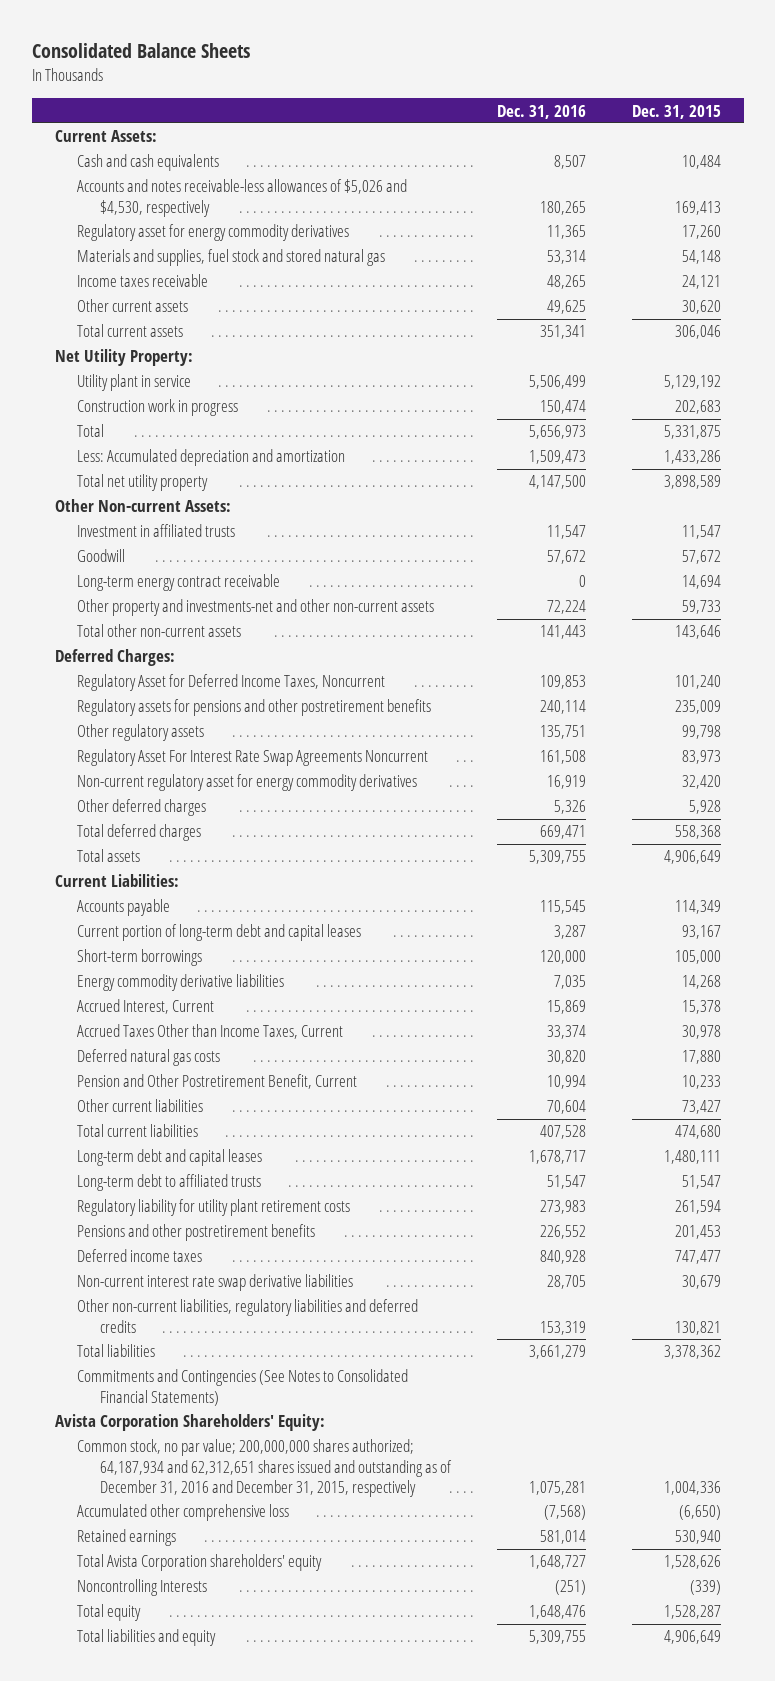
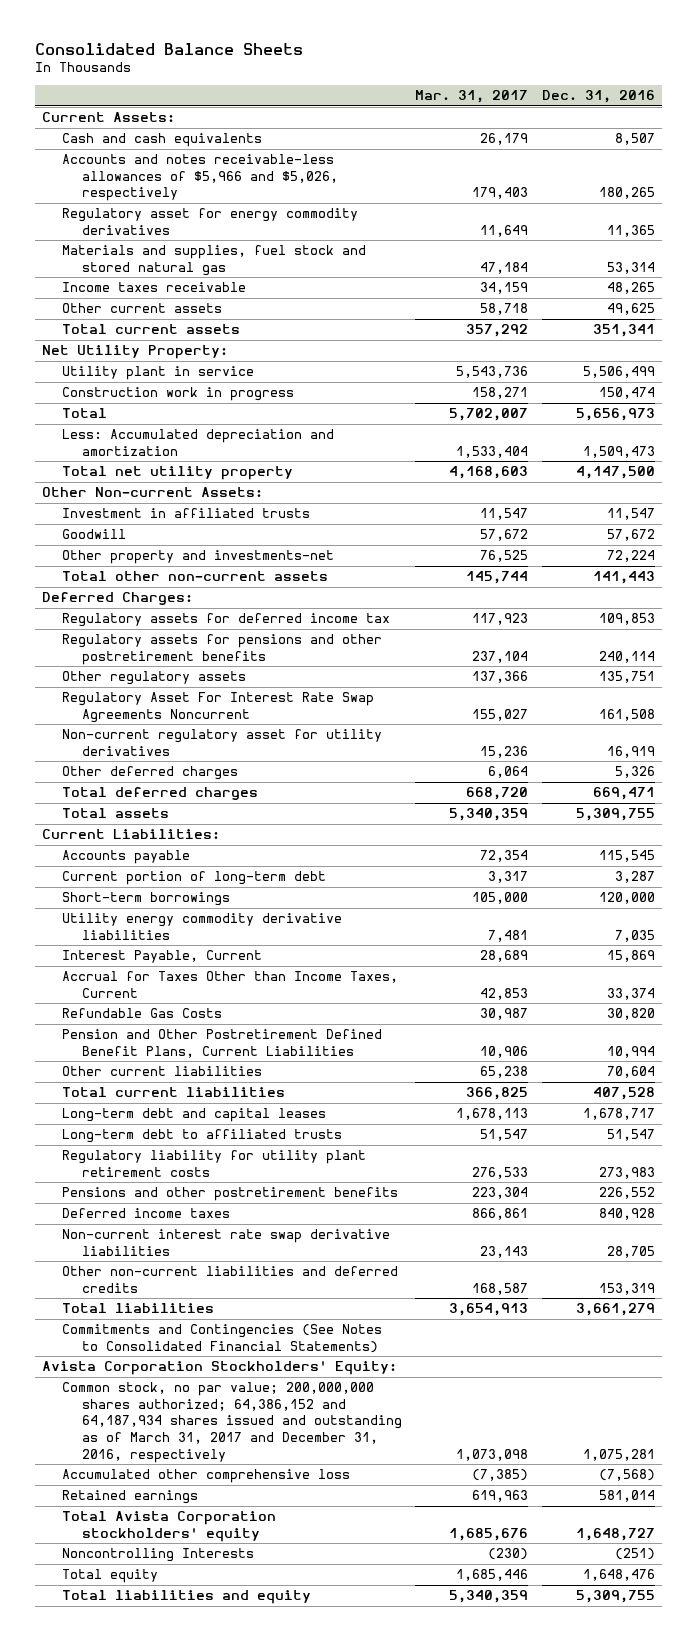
- | Dec. 31, 2016 | Dec. 31, 2015
+ | Mar. 31, 2017 | Dec. 31, 2016
- Accounts and notes receivable-less allowances of $5,026 and $4,530, respectively | 180,265 | 169,413
+ Accounts and notes receivable-less allowances of $5,966 and $5,026, respectively | 179,403 | 180,265
- Long-term energy contract receivable | 0 | 14,694
- Other property and investments-net and other non-current assets | 72,224 | 59,733
+ Other property and investments-net | 76,525 | 72,224
- Regulatory Asset for Deferred Income Taxes, Noncurrent | 109,853 | 101,240
+ Regulatory assets for deferred income tax | 117,923 | 109,853
- Non-current regulatory asset for energy commodity derivatives | 16,919 | 32,420
+ Non-current regulatory asset for utility derivatives | 15,236 | 16,919
- Current portion of long-term debt and capital leases | 3,287 | 93,167
+ Current portion of long-term debt | 3,317 | 3,287
- Energy commodity derivative liabilities | 7,035 | 14,268
- Accrued Interest, Current | 15,869 | 15,378
- Accrued Taxes Other than Income Taxes, Current | 33,374 | 30,978
- Deferred natural gas costs | 30,820 | 17,880
- Pension and Other Postretirement Benefit, Current | 10,994 | 10,233
+ Utility energy commodity derivative liabilities | 7,481 | 7,035
+ Interest Payable, Current | 28,689 | 15,869
+ Accrual for Taxes Other than Income Taxes, Current | 42,853 | 33,374
+ Refundable Gas Costs | 30,987 | 30,820
+ Pension and Other Postretirement Defined Benefit Plans, Current Liabilities | 10,906 | 10,994
- Other non-current liabilities, regulatory liabilities and deferred credits | 153,319 | 130,821
+ Other non-current liabilities and deferred credits | 168,587 | 153,319
- Avista Corporation Shareholders' Equity:
- Common stock, no par value; 200,000,000 shares authorized; 64,187,934 and 62,312,651 shares issued and outstanding as of December 31, 2016 and December 31, 2015, respectively | 1,075,281 | 1,004,336
+ Avista Corporation Stockholders' Equity:
+ Common stock, no par value; 200,000,000 shares authorized; 64,386,152 and 64,187,934 shares issued and outstanding as of March 31, 2017 and December 31, 2016, respectively | 1,073,098 | 1,075,281
- Total Avista Corporation shareholders' equity | 1,648,727 | 1,528,626
+ Total Avista Corporation stockholders' equity | 1,685,676 | 1,648,727

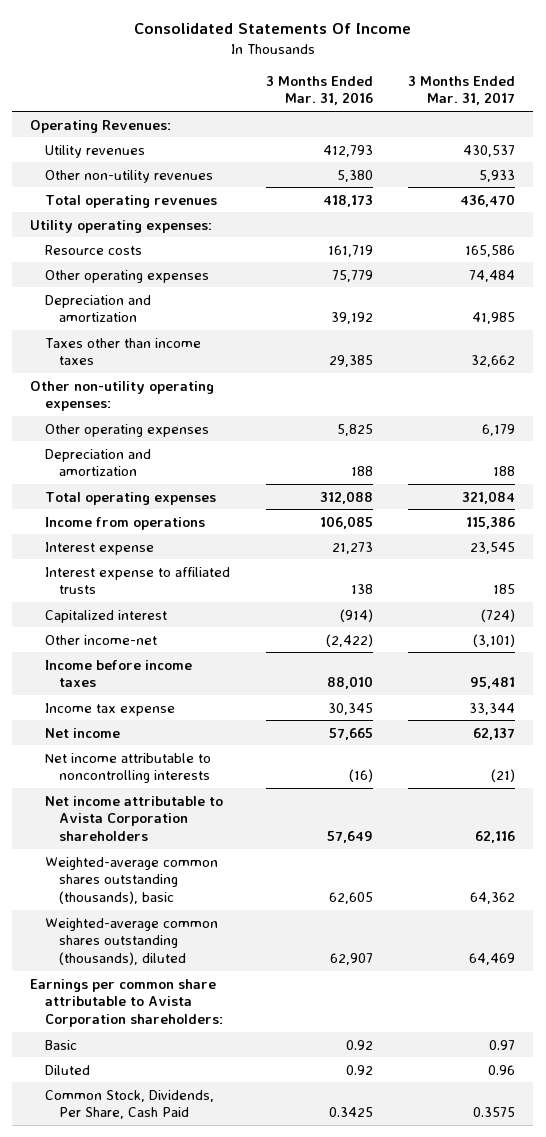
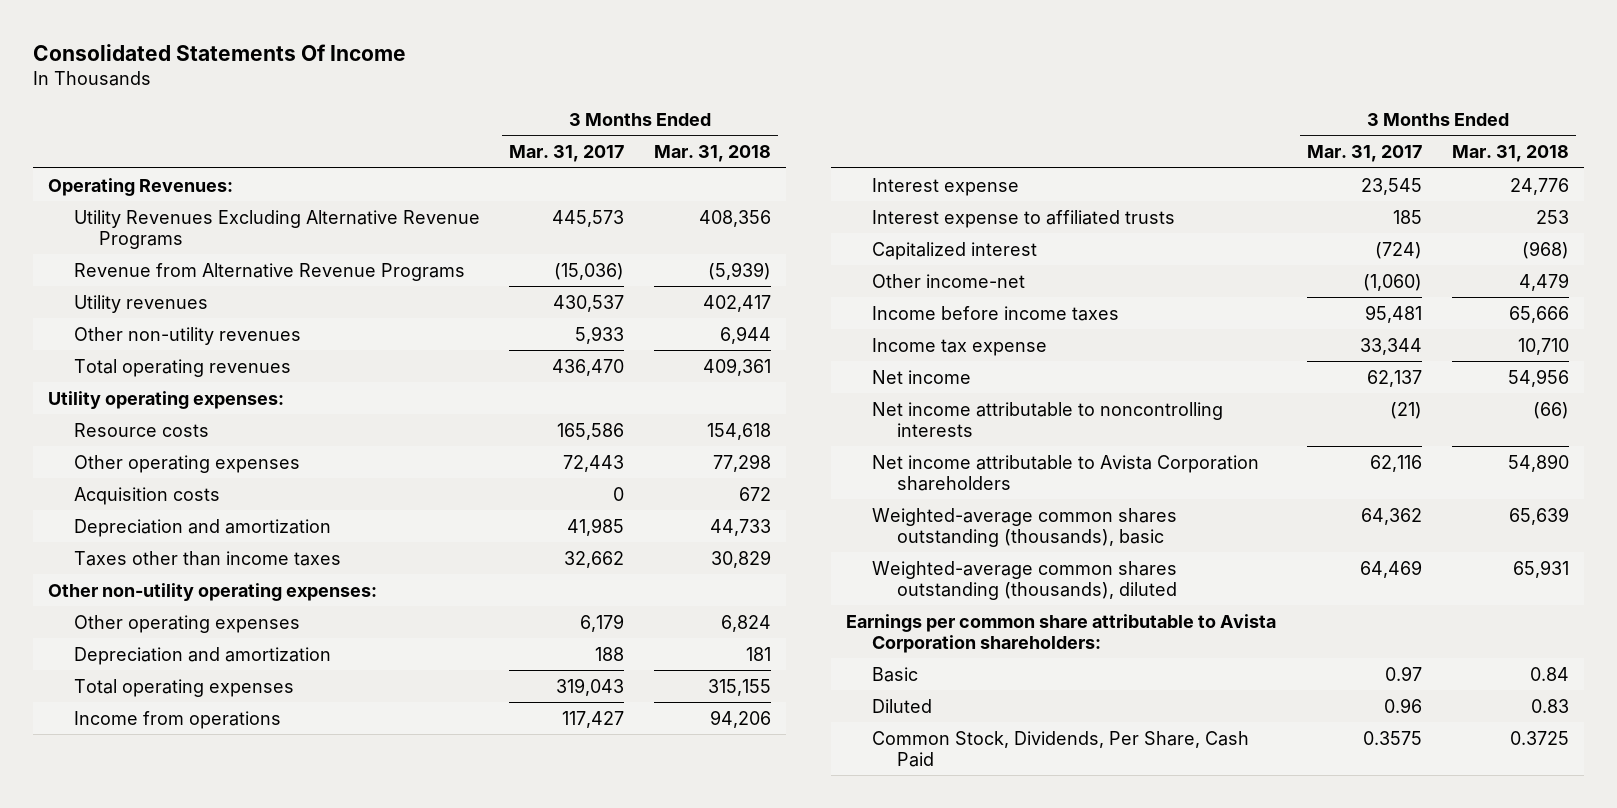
- | 3 Months Ended Mar. 31, 2016 | 3 Months Ended Mar. 31, 2017
+ | 3 Months Ended Mar. 31, 2017 | 3 Months Ended Mar. 31, 2018
+ Utility Revenues Excluding Alternative Revenue Programs | 445,573 | 408,356
+ Revenue from Alternative Revenue Programs | (15,036) | (5,939)
- Other operating expenses | 75,779 | 74,484
+ Other operating expenses | 72,443 | 77,298
+ Acquisition costs | 0 | 672
- Total operating expenses | 312,088 | 321,084
- Income from operations | 106,085 | 115,386
+ Total operating expenses | 319,043 | 315,155
+ Income from operations | 117,427 | 94,206
- Other income-net | (2,422) | (3,101)
+ Other income-net | (1,060) | 4,479

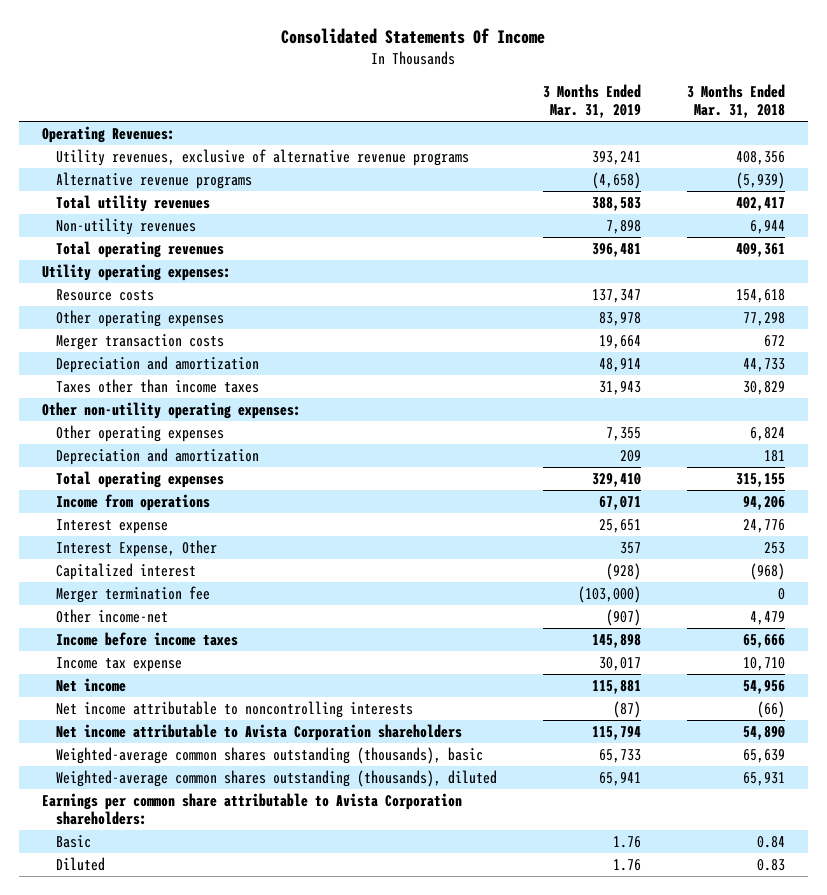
- | 3 Months Ended Mar. 31, 2017 | 3 Months Ended Mar. 31, 2018
+ | 3 Months Ended Mar. 31, 2019 | 3 Months Ended Mar. 31, 2018
- Utility Revenues Excluding Alternative Revenue Programs | 445,573 | 408,356
- Revenue from Alternative Revenue Programs | (15,036) | (5,939)
- Utility revenues | 430,537 | 402,417
- Other non-utility revenues | 5,933 | 6,944
+ Utility revenues, exclusive of alternative revenue programs | 393,241 | 408,356
+ Alternative revenue programs | (4,658) | (5,939)
+ Total utility revenues | 388,583 | 402,417
+ Non-utility revenues | 7,898 | 6,944
- Acquisition costs | 0 | 672
+ Merger transaction costs | 19,664 | 672
- Interest expense to affiliated trusts | 185 | 253
+ Interest Expense, Other | 357 | 253
+ Merger termination fee | (103,000) | 0
- Common Stock, Dividends, Per Share, Cash Paid | 0.3575 | 0.3725

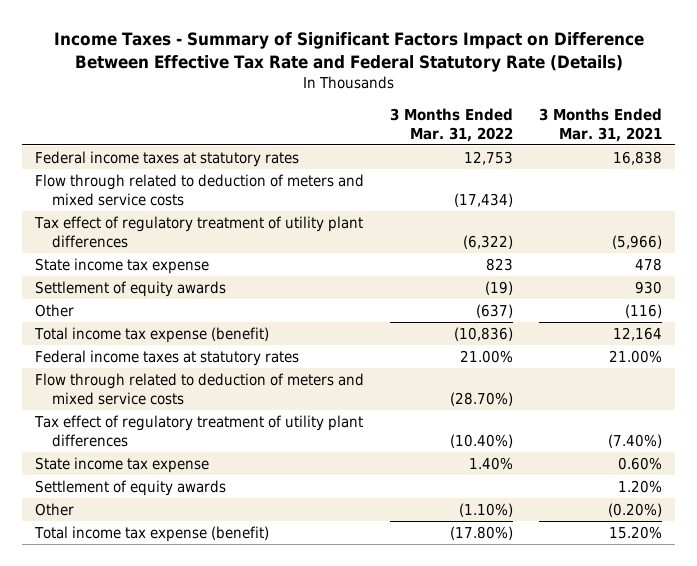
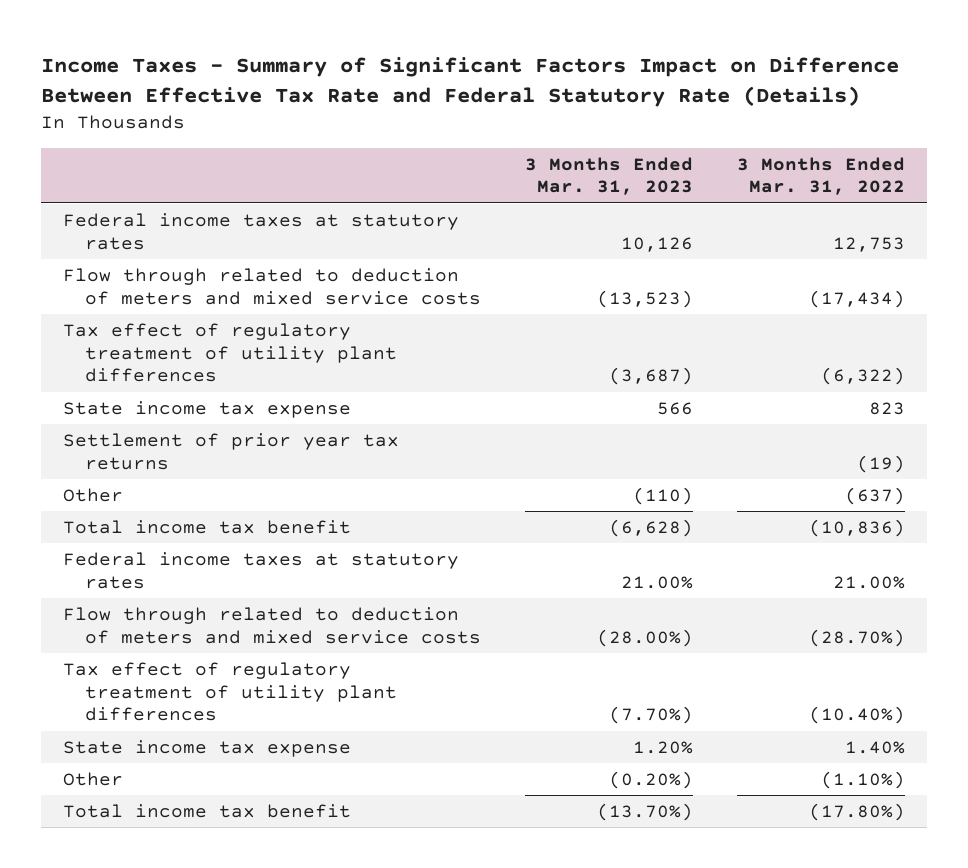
- | 3 Months Ended Mar. 31, 2022 | 3 Months Ended Mar. 31, 2021
+ | 3 Months Ended Mar. 31, 2023 | 3 Months Ended Mar. 31, 2022
- Settlement of equity awards | (19) | 930
+ Settlement of prior year tax returns | | (19)
- Total income tax expense (benefit) | (10,836) | 12,164
+ Total income tax benefit | (6,628) | (10,836)
- Settlement of equity awards | | 1.20%
- Total income tax expense (benefit) | (17.80%) | 15.20%
+ Total income tax benefit | (13.70%) | (17.80%)

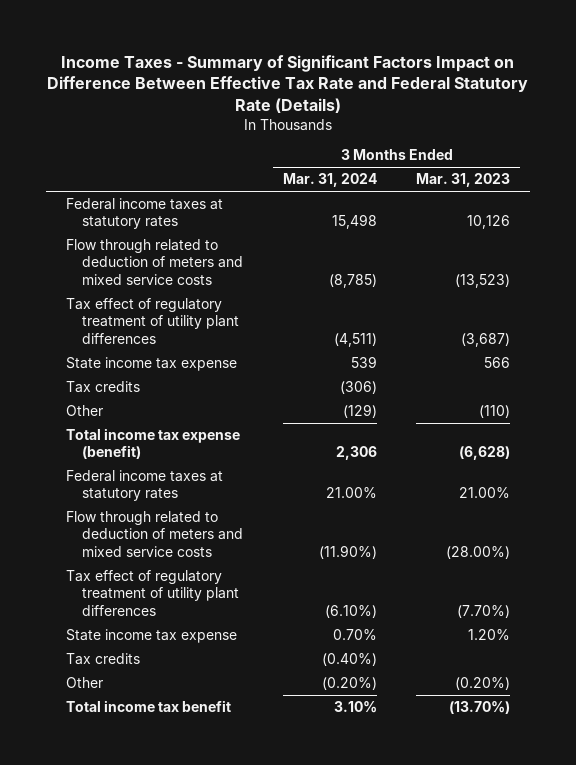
- | 3 Months Ended Mar. 31, 2023 | 3 Months Ended Mar. 31, 2022
+ | 3 Months Ended Mar. 31, 2024 | 3 Months Ended Mar. 31, 2023
- Settlement of prior year tax returns | | (19)
+ Tax credits | (306) |
- Total income tax benefit | (6,628) | (10,836)
+ Total income tax expense (benefit) | 2,306 | (6,628)
+ Tax credits | (0.40%) |

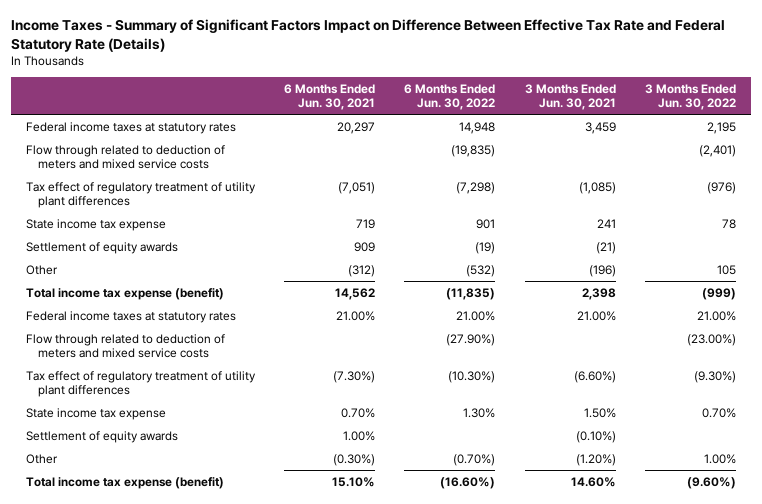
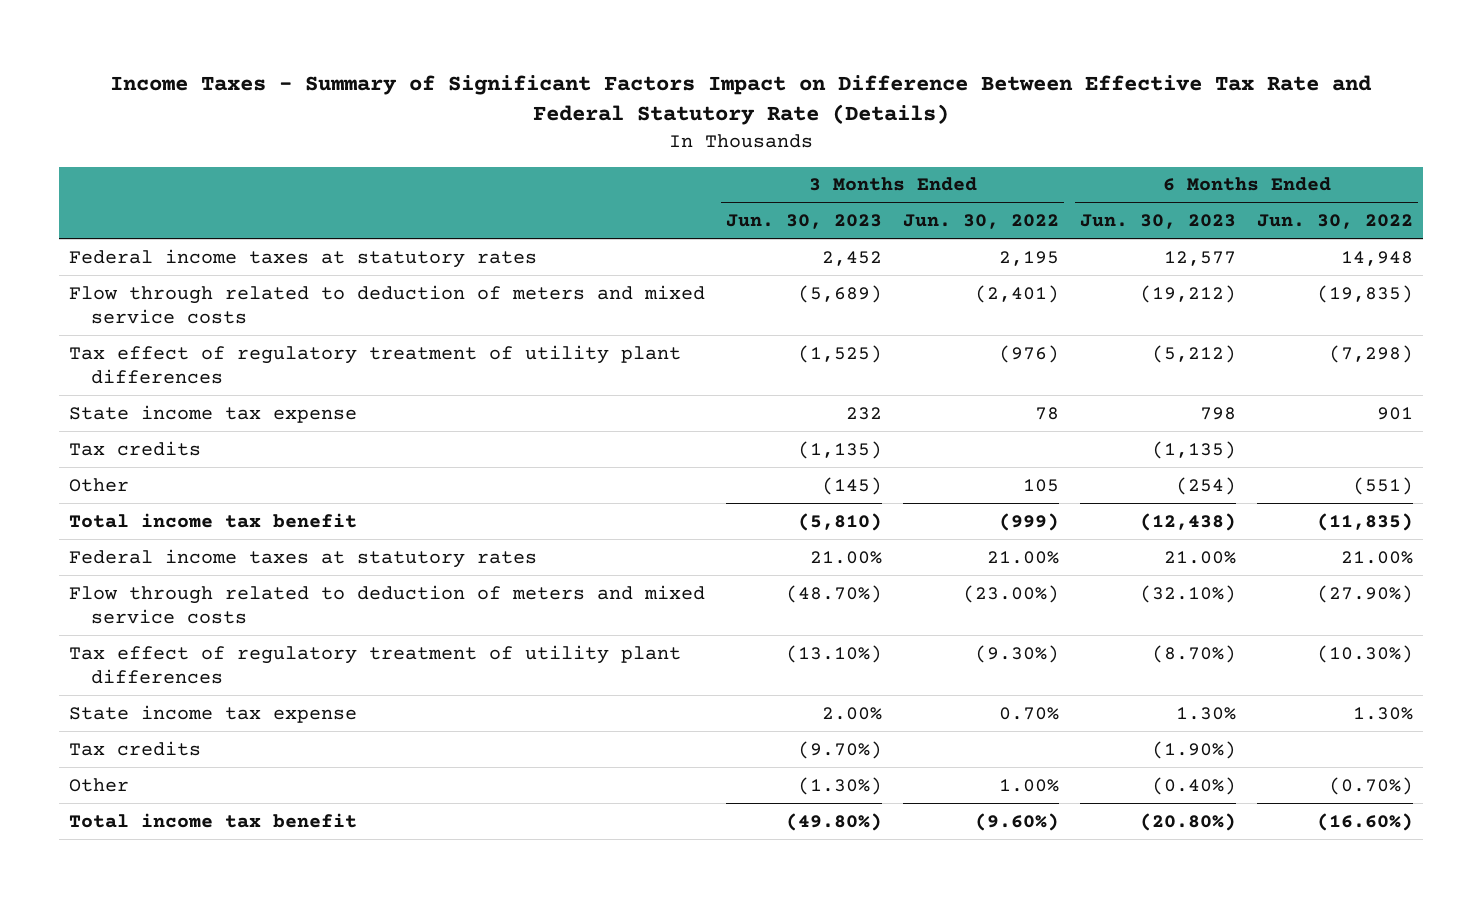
- | 6 Months Ended Jun. 30, 2021 | 6 Months Ended Jun. 30, 2022 | 3 Months Ended Jun. 30, 2021 | 3 Months Ended Jun. 30, 2022
+ | 3 Months Ended Jun. 30, 2023 | 3 Months Ended Jun. 30, 2022 | 6 Months Ended Jun. 30, 2023 | 6 Months Ended Jun. 30, 2022
- Settlement of equity awards | 909 | (19) | (21) |
- Other | (312) | (532) | (196) | 105
- Total income tax expense (benefit) | 14,562 | (11,835) | 2,398 | (999)
+ Tax credits | (1,135) | | (1,135) |
+ Other | (145) | 105 | (254) | (551)
+ Total income tax benefit | (5,810) | (999) | (12,438) | (11,835)
- Settlement of equity awards | 1.00% | | (0.10%) |
+ Tax credits | (9.70%) | | (1.90%) |
- Total income tax expense (benefit) | 15.10% | (16.60%) | 14.60% | (9.60%)
+ Total income tax benefit | (49.80%) | (9.60%) | (20.80%) | (16.60%)

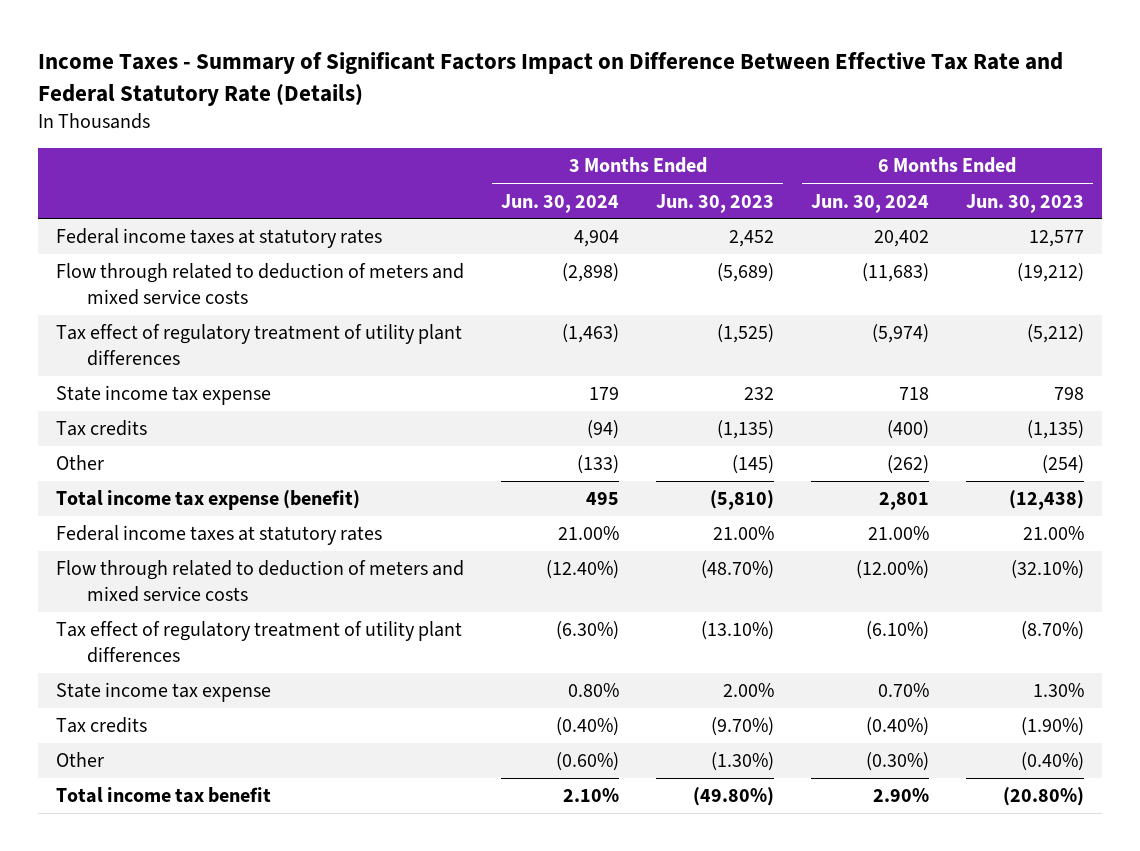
- | 3 Months Ended Jun. 30, 2023 | 3 Months Ended Jun. 30, 2022 | 6 Months Ended Jun. 30, 2023 | 6 Months Ended Jun. 30, 2022
+ | 3 Months Ended Jun. 30, 2024 | 3 Months Ended Jun. 30, 2023 | 6 Months Ended Jun. 30, 2024 | 6 Months Ended Jun. 30, 2023
- Total income tax benefit | (5,810) | (999) | (12,438) | (11,835)
+ Total income tax expense (benefit) | 495 | (5,810) | 2,801 | (12,438)

